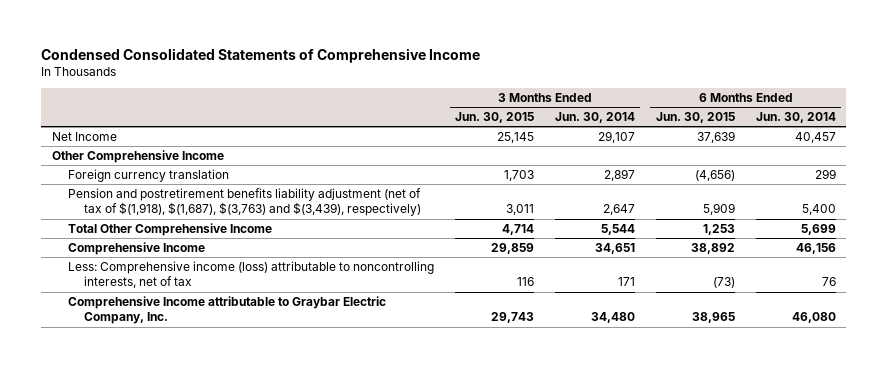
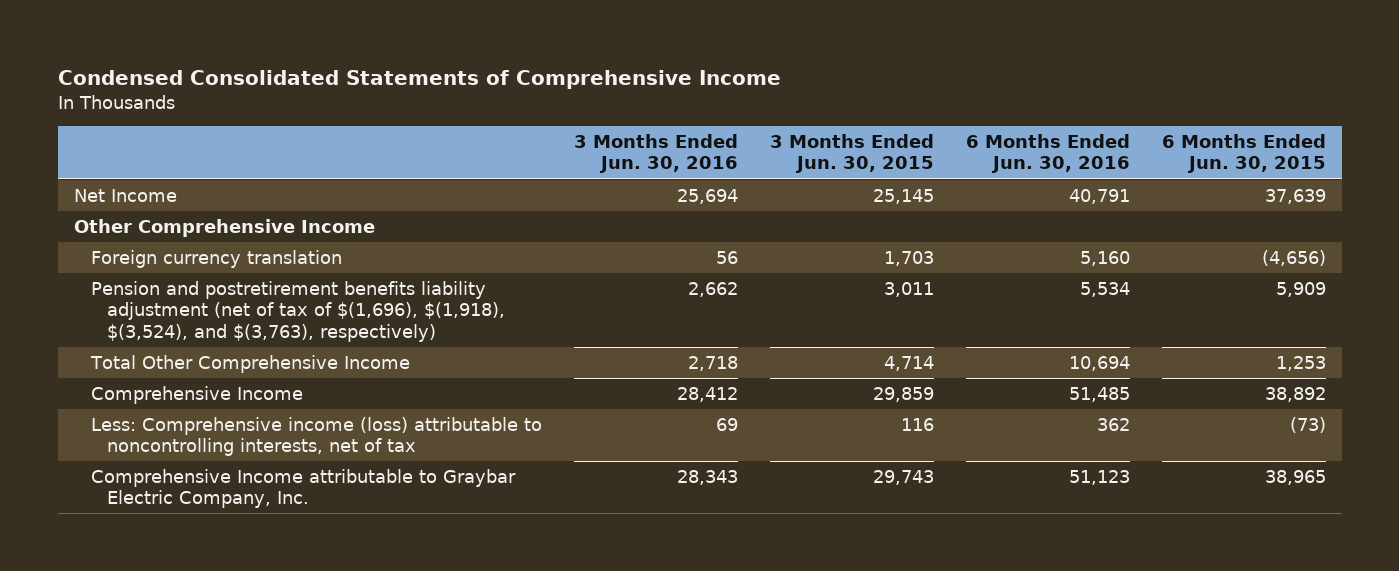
- | 3 Months Ended Jun. 30, 2015 | 3 Months Ended Jun. 30, 2014 | 6 Months Ended Jun. 30, 2015 | 6 Months Ended Jun. 30, 2014
+ | 3 Months Ended Jun. 30, 2016 | 3 Months Ended Jun. 30, 2015 | 6 Months Ended Jun. 30, 2016 | 6 Months Ended Jun. 30, 2015
- Pension and postretirement benefits liability adjustment (net of tax of $(1,918), $(1,687), $(3,763) and $(3,439), respectively) | 3,011 | 2,647 | 5,909 | 5,400
+ Pension and postretirement benefits liability adjustment (net of tax of $(1,696), $(1,918), $(3,524), and $(3,763), respectively) | 2,662 | 3,011 | 5,534 | 5,909

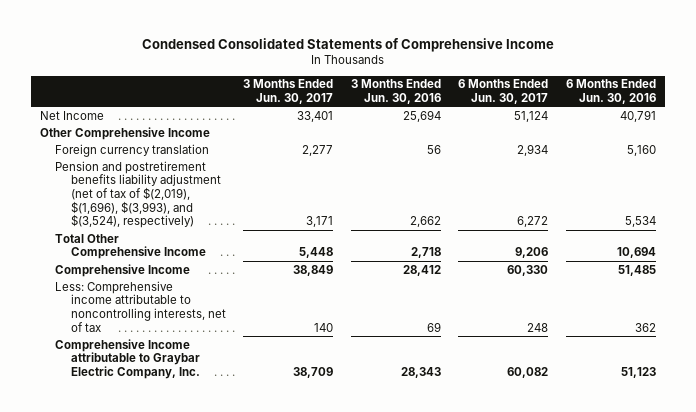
- | 3 Months Ended Jun. 30, 2016 | 3 Months Ended Jun. 30, 2015 | 6 Months Ended Jun. 30, 2016 | 6 Months Ended Jun. 30, 2015
+ | 3 Months Ended Jun. 30, 2017 | 3 Months Ended Jun. 30, 2016 | 6 Months Ended Jun. 30, 2017 | 6 Months Ended Jun. 30, 2016
- Pension and postretirement benefits liability adjustment (net of tax of $(1,696), $(1,918), $(3,524), and $(3,763), respectively) | 2,662 | 3,011 | 5,534 | 5,909
+ Pension and postretirement benefits liability adjustment (net of tax of $(2,019), $(1,696), $(3,993), and $(3,524), respectively) | 3,171 | 2,662 | 6,272 | 5,534
- Less: Comprehensive income (loss) attributable to noncontrolling interests, net of tax | 69 | 116 | 362 | (73)
+ Less: Comprehensive income attributable to noncontrolling interests, net of tax | 140 | 69 | 248 | 362

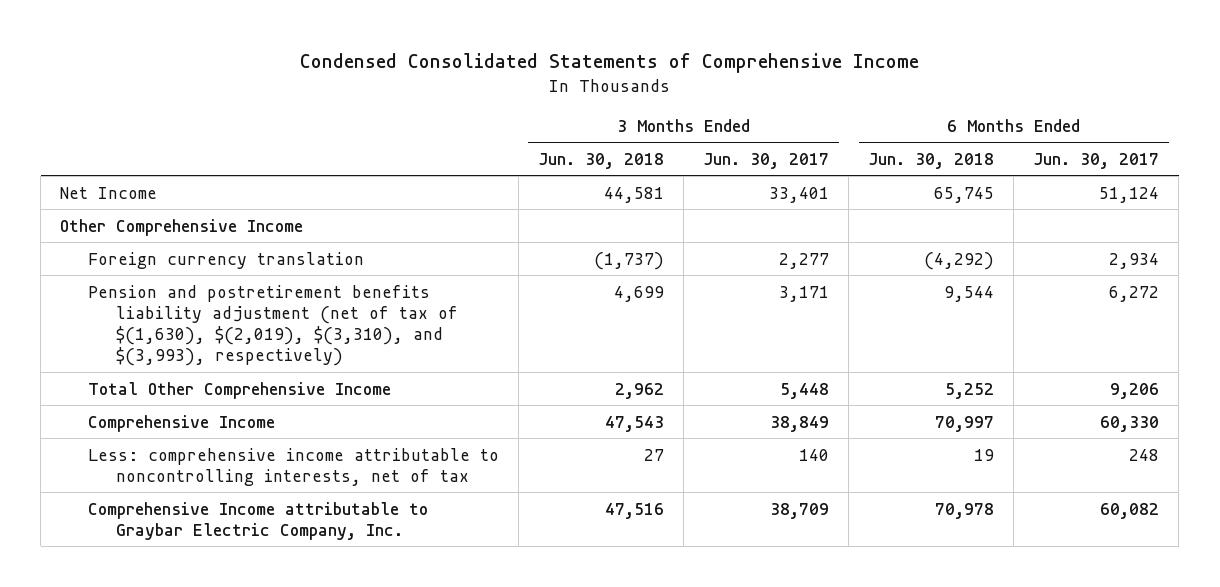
- | 3 Months Ended Jun. 30, 2017 | 3 Months Ended Jun. 30, 2016 | 6 Months Ended Jun. 30, 2017 | 6 Months Ended Jun. 30, 2016
+ | 3 Months Ended Jun. 30, 2018 | 3 Months Ended Jun. 30, 2017 | 6 Months Ended Jun. 30, 2018 | 6 Months Ended Jun. 30, 2017
- Pension and postretirement benefits liability adjustment (net of tax of $(2,019), $(1,696), $(3,993), and $(3,524), respectively) | 3,171 | 2,662 | 6,272 | 5,534
+ Pension and postretirement benefits liability adjustment (net of tax of $(1,630), $(2,019), $(3,310), and $(3,993), respectively) | 4,699 | 3,171 | 9,544 | 6,272
- Less: Comprehensive income attributable to noncontrolling interests, net of tax | 140 | 69 | 248 | 362
+ Less: comprehensive income attributable to noncontrolling interests, net of tax | 27 | 140 | 19 | 248

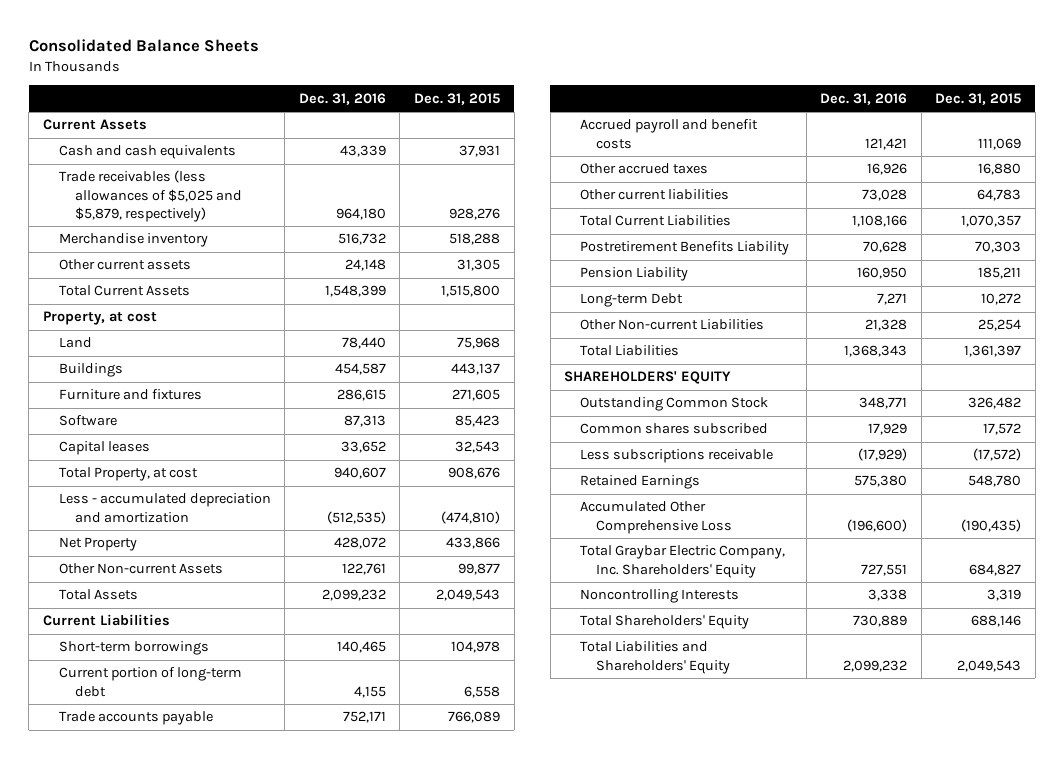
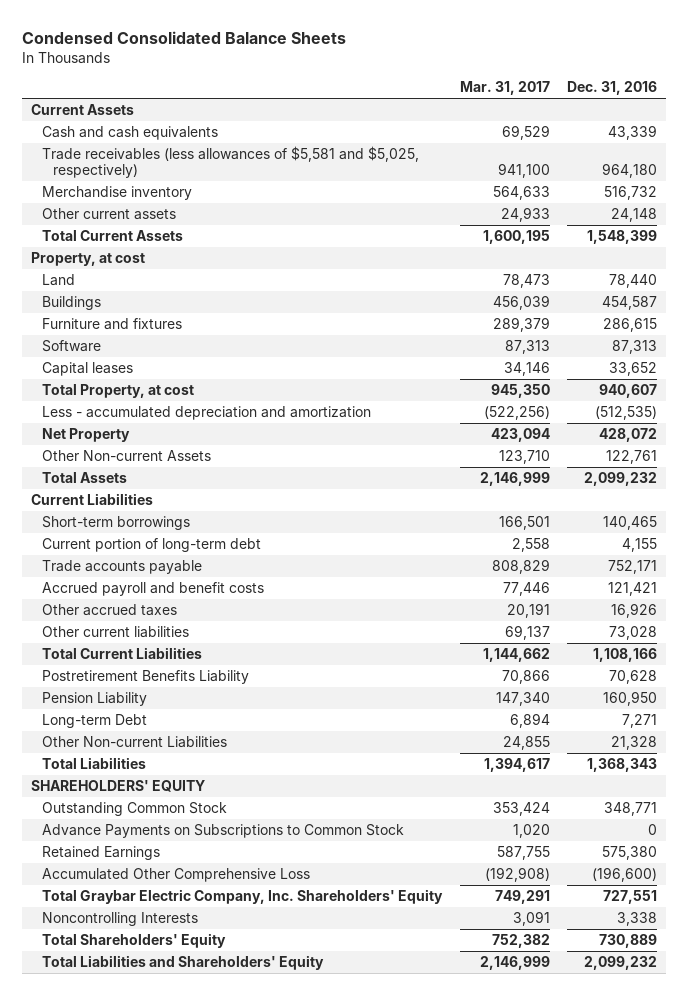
- Consolidated Balance Sheets
+ Condensed Consolidated Balance Sheets
- | Dec. 31, 2016 | Dec. 31, 2015
+ | Mar. 31, 2017 | Dec. 31, 2016
- Trade receivables (less allowances of $5,025 and $5,879, respectively) | 964,180 | 928,276
+ Trade receivables (less allowances of $5,581 and $5,025, respectively) | 941,100 | 964,180
- Common shares subscribed | 17,929 | 17,572
- Less subscriptions receivable | (17,929) | (17,572)
+ Advance Payments on Subscriptions to Common Stock | 1,020 | 0

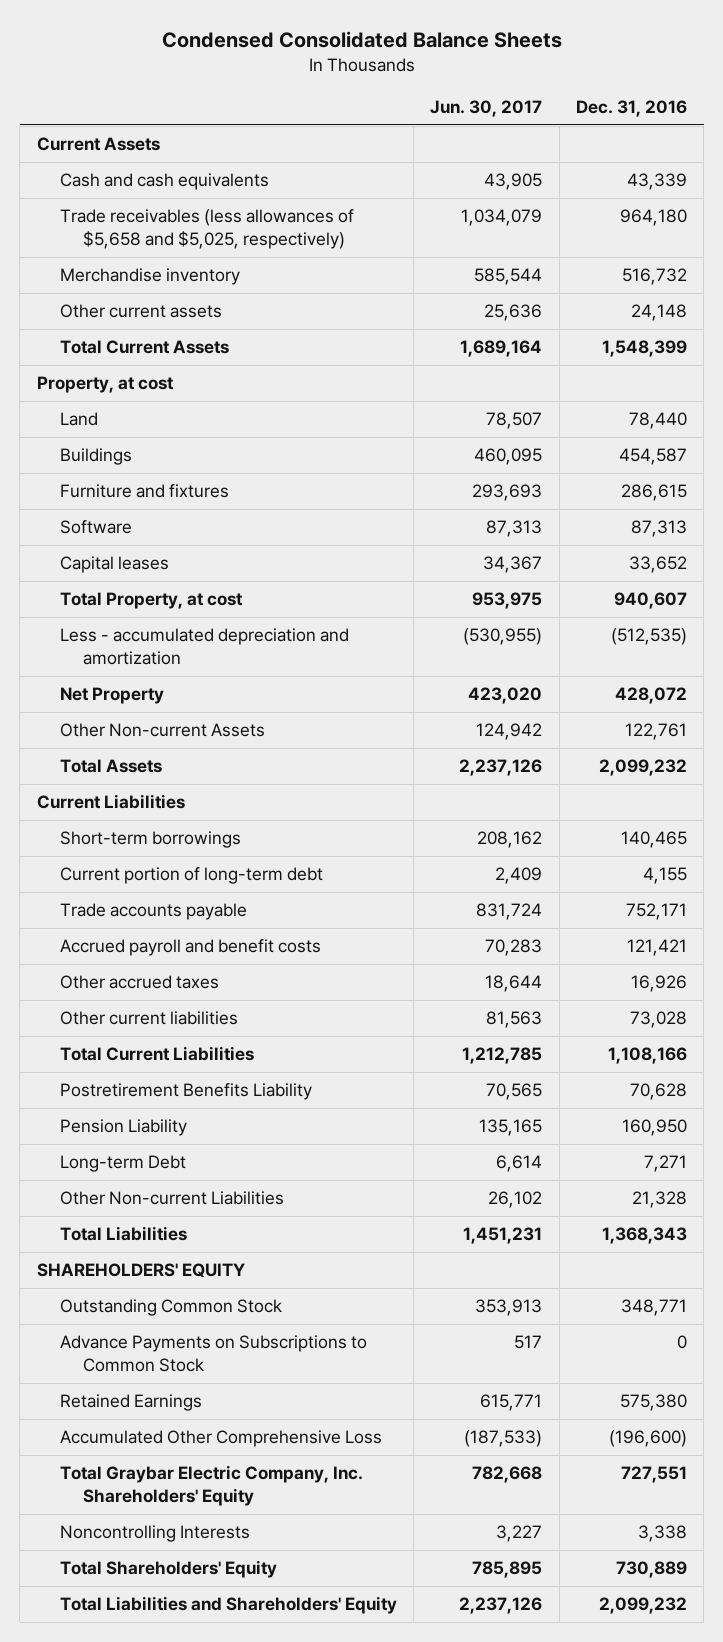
- | Mar. 31, 2017 | Dec. 31, 2016
+ | Jun. 30, 2017 | Dec. 31, 2016
- Trade receivables (less allowances of $5,581 and $5,025, respectively) | 941,100 | 964,180
+ Trade receivables (less allowances of $5,658 and $5,025, respectively) | 1,034,079 | 964,180

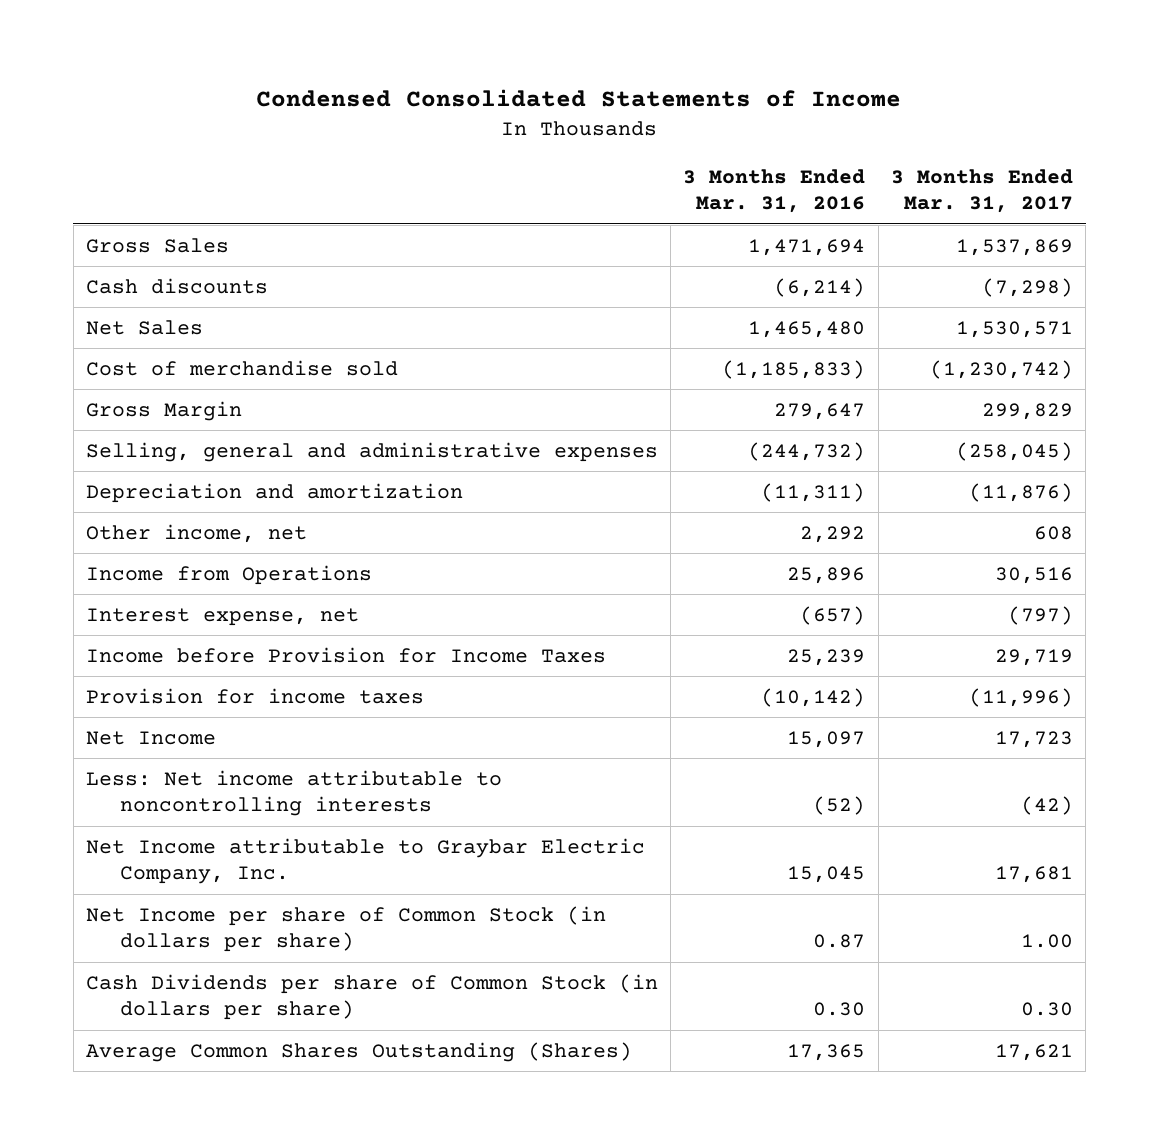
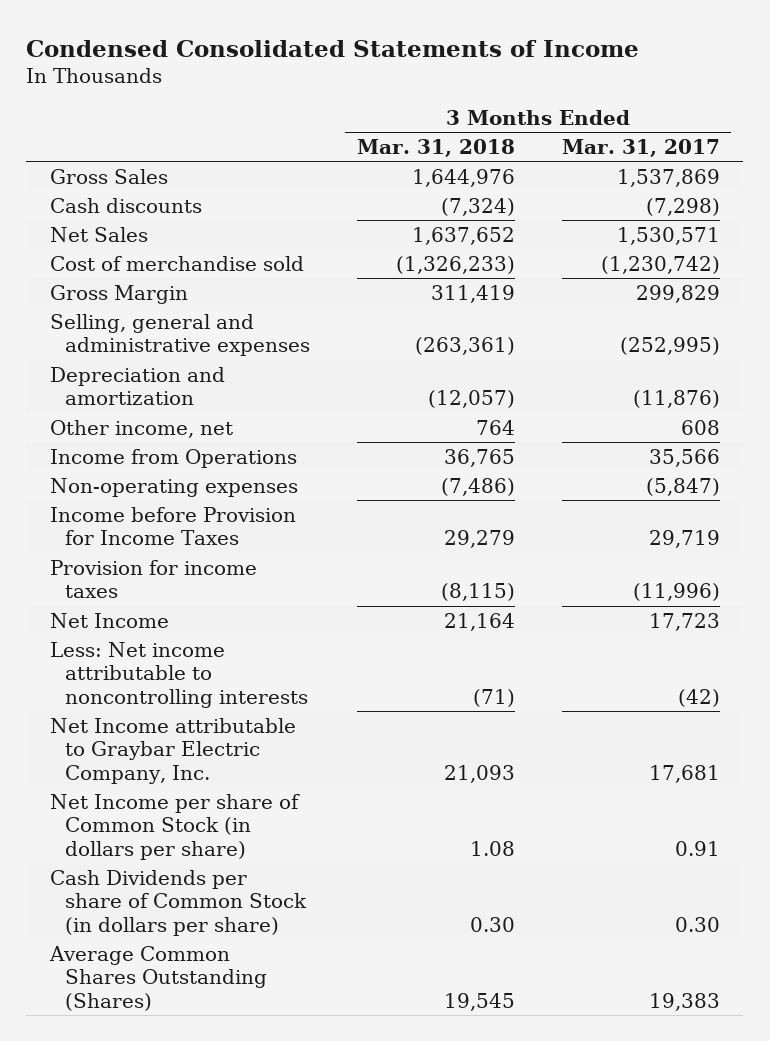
- | 3 Months Ended Mar. 31, 2016 | 3 Months Ended Mar. 31, 2017
+ | 3 Months Ended Mar. 31, 2018 | 3 Months Ended Mar. 31, 2017
- Selling, general and administrative expenses | (244,732) | (258,045)
+ Selling, general and administrative expenses | (263,361) | (252,995)
- Income from Operations | 25,896 | 30,516
- Interest expense, net | (657) | (797)
+ Income from Operations | 36,765 | 35,566
+ Non-operating expenses | (7,486) | (5,847)
- Net Income per share of Common Stock (in dollars per share) | 0.87 | 1.00
+ Net Income per share of Common Stock (in dollars per share) | 1.08 | 0.91
- Average Common Shares Outstanding (Shares) | 17,365 | 17,621
+ Average Common Shares Outstanding (Shares) | 19,545 | 19,383

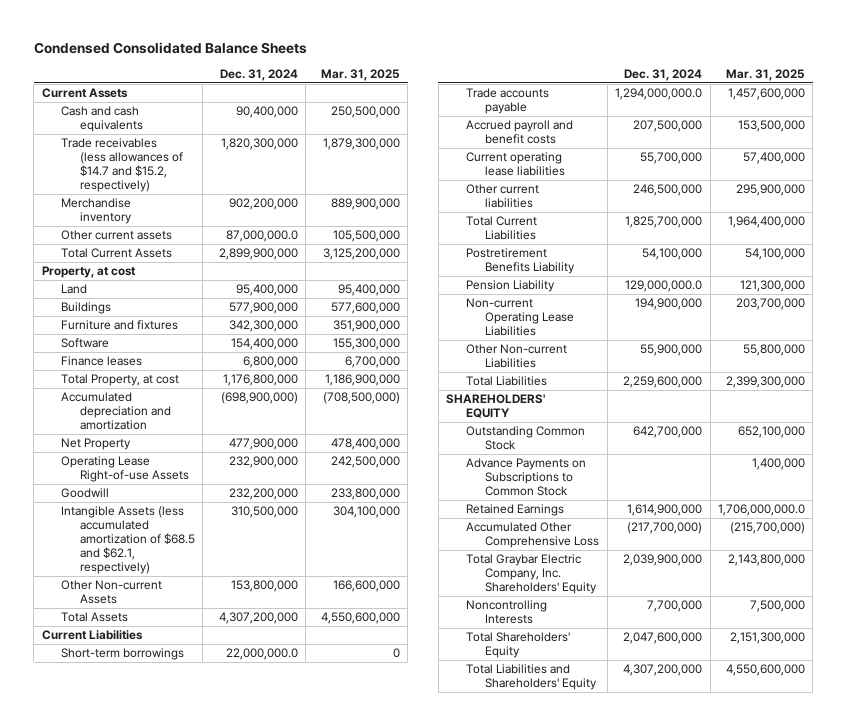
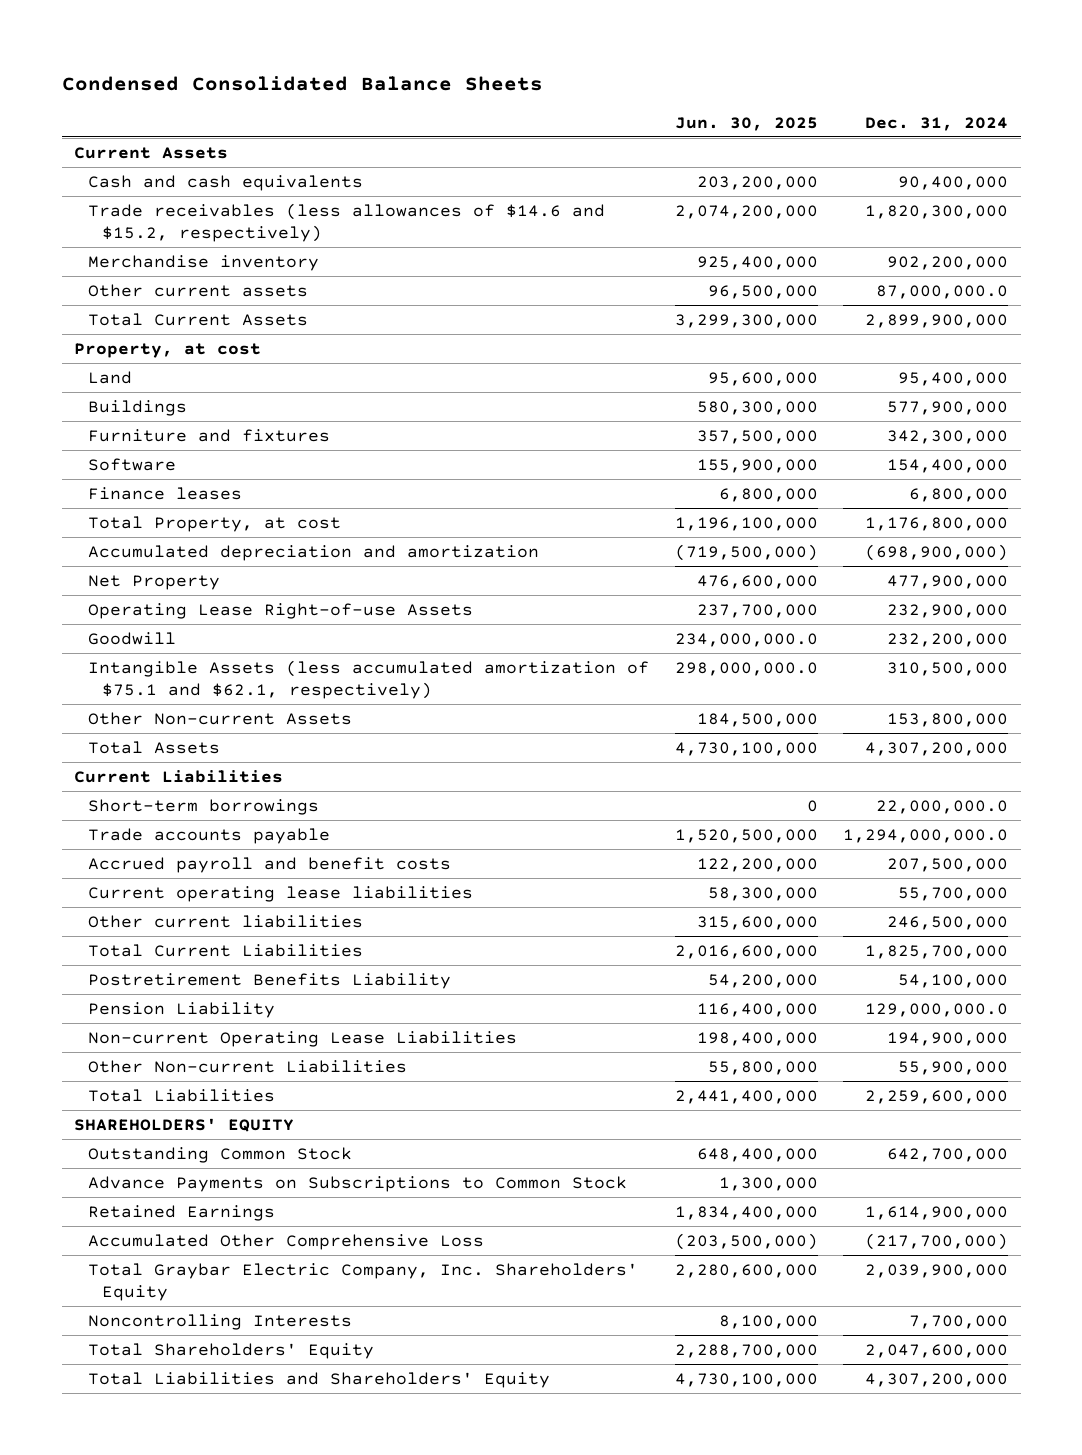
- | Dec. 31, 2024 | Mar. 31, 2025
+ | Jun. 30, 2025 | Dec. 31, 2024
- Trade receivables (less allowances of $14.7 and $15.2, respectively) | 1,820,300,000 | 1,879,300,000
+ Trade receivables (less allowances of $14.6 and $15.2, respectively) | 2,074,200,000 | 1,820,300,000
- Intangible Assets (less accumulated amortization of $68.5 and $62.1, respectively) | 310,500,000 | 304,100,000
+ Intangible Assets (less accumulated amortization of $75.1 and $62.1, respectively) | 298,000,000.0 | 310,500,000

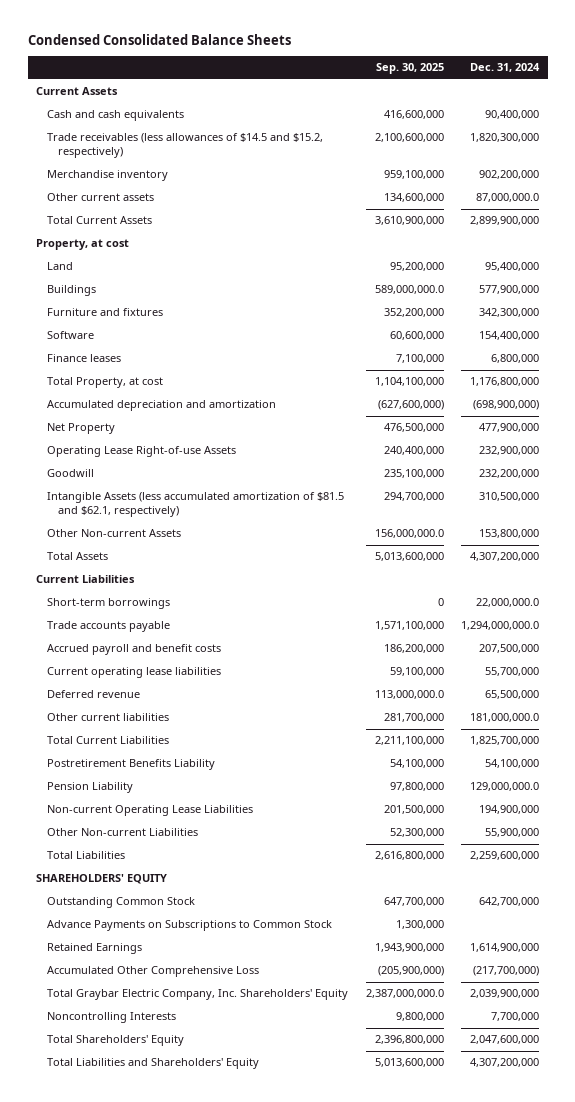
- | Jun. 30, 2025 | Dec. 31, 2024
+ | Sep. 30, 2025 | Dec. 31, 2024
- Trade receivables (less allowances of $14.6 and $15.2, respectively) | 2,074,200,000 | 1,820,300,000
+ Trade receivables (less allowances of $14.5 and $15.2, respectively) | 2,100,600,000 | 1,820,300,000
- Intangible Assets (less accumulated amortization of $75.1 and $62.1, respectively) | 298,000,000.0 | 310,500,000
+ Intangible Assets (less accumulated amortization of $81.5 and $62.1, respectively) | 294,700,000 | 310,500,000
- Other current liabilities | 315,600,000 | 246,500,000
+ Deferred revenue | 113,000,000.0 | 65,500,000
+ Other current liabilities | 281,700,000 | 181,000,000.0

